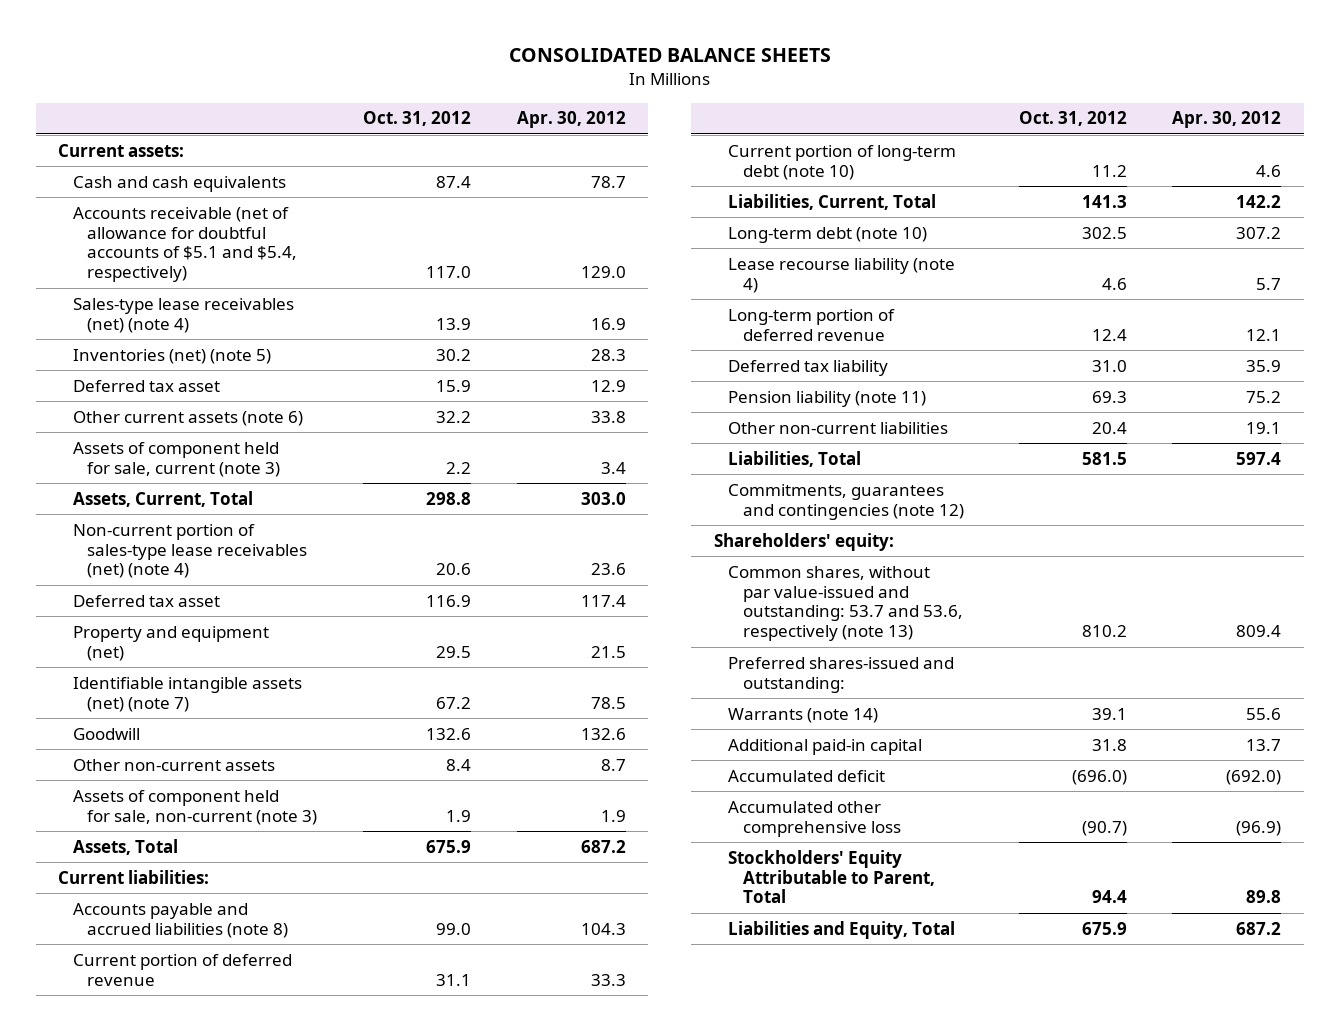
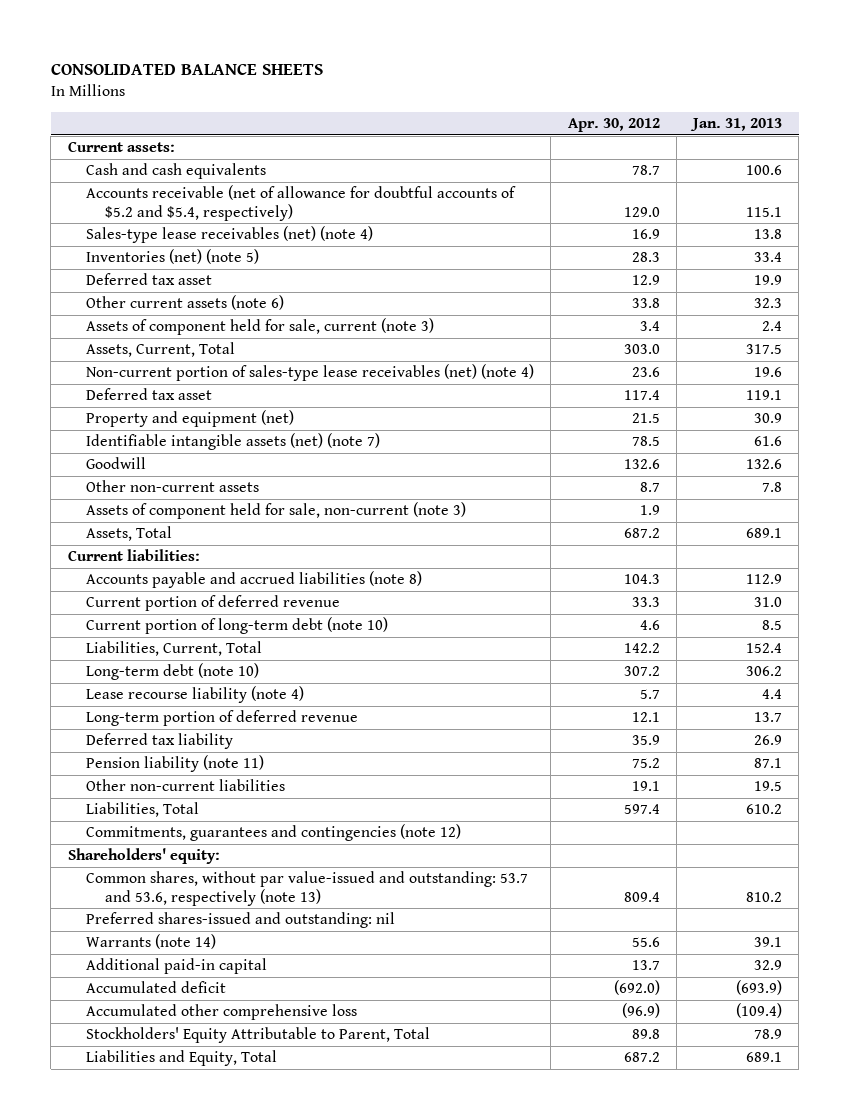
- | Oct. 31, 2012 | Apr. 30, 2012
+ | Apr. 30, 2012 | Jan. 31, 2013
- Accounts receivable (net of allowance for doubtful accounts of $5.1 and $5.4, respectively) | 117.0 | 129.0
+ Accounts receivable (net of allowance for doubtful accounts of $5.2 and $5.4, respectively) | 129.0 | 115.1
- Preferred shares-issued and outstanding:
+ Preferred shares-issued and outstanding: nil

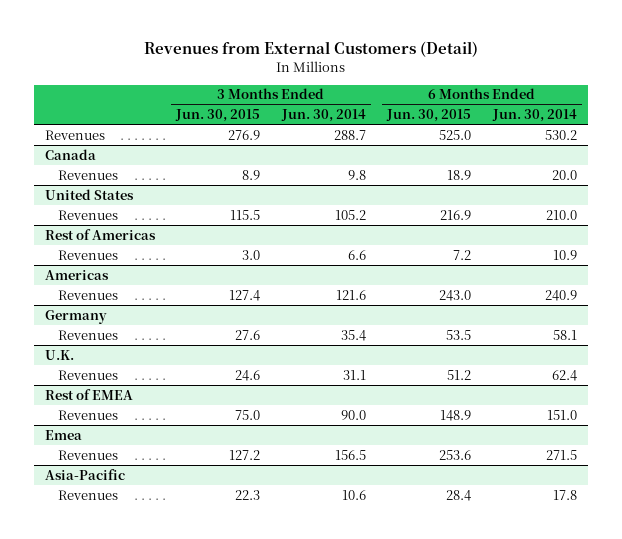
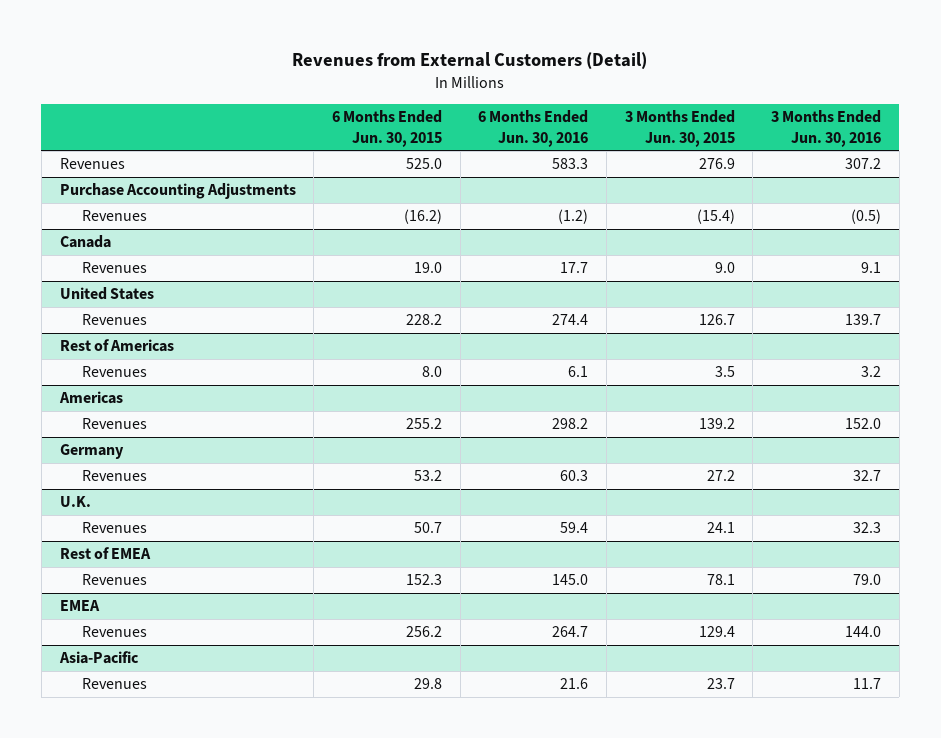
- | 3 Months Ended Jun. 30, 2015 | 3 Months Ended Jun. 30, 2014 | 6 Months Ended Jun. 30, 2015 | 6 Months Ended Jun. 30, 2014
+ | 6 Months Ended Jun. 30, 2015 | 6 Months Ended Jun. 30, 2016 | 3 Months Ended Jun. 30, 2015 | 3 Months Ended Jun. 30, 2016
+ Purchase Accounting Adjustments
+ Revenues | (16.2) | (1.2) | (15.4) | (0.5)
@ Canada
- Revenues | 8.9 | 9.8 | 18.9 | 20.0
+ Revenues | 19.0 | 17.7 | 9.0 | 9.1
@ United States
- Revenues | 115.5 | 105.2 | 216.9 | 210.0
+ Revenues | 228.2 | 274.4 | 126.7 | 139.7
@ Rest of Americas
- Revenues | 3.0 | 6.6 | 7.2 | 10.9
+ Revenues | 8.0 | 6.1 | 3.5 | 3.2
@ Americas
- Revenues | 127.4 | 121.6 | 243.0 | 240.9
+ Revenues | 255.2 | 298.2 | 139.2 | 152.0
@ Germany
- Revenues | 27.6 | 35.4 | 53.5 | 58.1
+ Revenues | 53.2 | 60.3 | 27.2 | 32.7
@ U.K.
- Revenues | 24.6 | 31.1 | 51.2 | 62.4
+ Revenues | 50.7 | 59.4 | 24.1 | 32.3
@ Rest of EMEA
- Revenues | 75.0 | 90.0 | 148.9 | 151.0
- Emea
- Revenues | 127.2 | 156.5 | 253.6 | 271.5
@ Rest of EMEA
+ Revenues | 152.3 | 145.0 | 78.1 | 79.0
+ EMEA
+ Revenues | 256.2 | 264.7 | 129.4 | 144.0
@ Asia-Pacific
- Revenues | 22.3 | 10.6 | 28.4 | 17.8
+ Revenues | 29.8 | 21.6 | 23.7 | 11.7

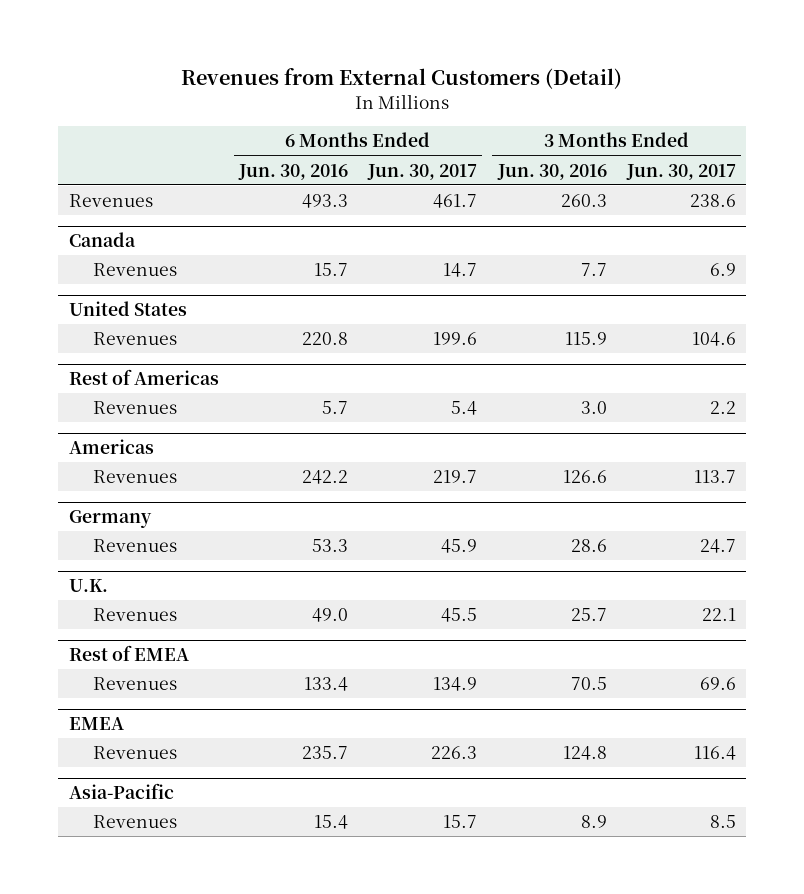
- | 6 Months Ended Jun. 30, 2015 | 6 Months Ended Jun. 30, 2016 | 3 Months Ended Jun. 30, 2015 | 3 Months Ended Jun. 30, 2016
+ | 6 Months Ended Jun. 30, 2016 | 6 Months Ended Jun. 30, 2017 | 3 Months Ended Jun. 30, 2016 | 3 Months Ended Jun. 30, 2017
- Revenues | 525.0 | 583.3 | 276.9 | 307.2
- Purchase Accounting Adjustments
- Revenues | (16.2) | (1.2) | (15.4) | (0.5)
+ Revenues | 493.3 | 461.7 | 260.3 | 238.6
@ Canada
- Revenues | 19.0 | 17.7 | 9.0 | 9.1
+ Revenues | 15.7 | 14.7 | 7.7 | 6.9
@ United States
- Revenues | 228.2 | 274.4 | 126.7 | 139.7
+ Revenues | 220.8 | 199.6 | 115.9 | 104.6
@ Rest of Americas
- Revenues | 8.0 | 6.1 | 3.5 | 3.2
+ Revenues | 5.7 | 5.4 | 3.0 | 2.2
@ Americas
- Revenues | 255.2 | 298.2 | 139.2 | 152.0
+ Revenues | 242.2 | 219.7 | 126.6 | 113.7
@ Germany
- Revenues | 53.2 | 60.3 | 27.2 | 32.7
+ Revenues | 53.3 | 45.9 | 28.6 | 24.7
@ U.K.
- Revenues | 50.7 | 59.4 | 24.1 | 32.3
+ Revenues | 49.0 | 45.5 | 25.7 | 22.1
@ Rest of EMEA
- Revenues | 152.3 | 145.0 | 78.1 | 79.0
+ Revenues | 133.4 | 134.9 | 70.5 | 69.6
@ EMEA
- Revenues | 256.2 | 264.7 | 129.4 | 144.0
+ Revenues | 235.7 | 226.3 | 124.8 | 116.4
@ Asia-Pacific
- Revenues | 29.8 | 21.6 | 23.7 | 11.7
+ Revenues | 15.4 | 15.7 | 8.9 | 8.5

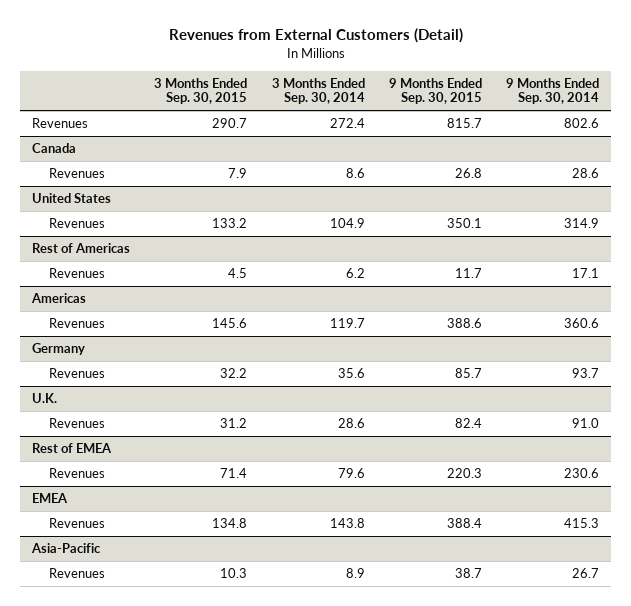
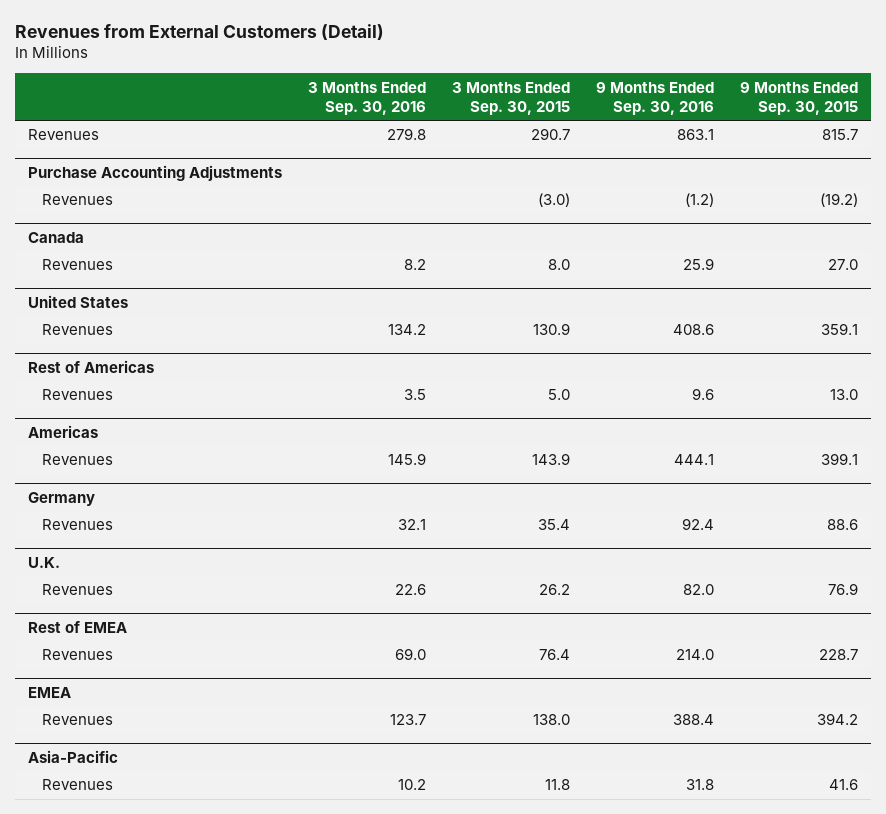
- | 3 Months Ended Sep. 30, 2015 | 3 Months Ended Sep. 30, 2014 | 9 Months Ended Sep. 30, 2015 | 9 Months Ended Sep. 30, 2014
+ | 3 Months Ended Sep. 30, 2016 | 3 Months Ended Sep. 30, 2015 | 9 Months Ended Sep. 30, 2016 | 9 Months Ended Sep. 30, 2015
+ Purchase Accounting Adjustments
+ Revenues | | (3.0) | (1.2) | (19.2)
@ Canada
- Revenues | 7.9 | 8.6 | 26.8 | 28.6
+ Revenues | 8.2 | 8.0 | 25.9 | 27.0
@ United States
- Revenues | 133.2 | 104.9 | 350.1 | 314.9
+ Revenues | 134.2 | 130.9 | 408.6 | 359.1
@ Rest of Americas
- Revenues | 4.5 | 6.2 | 11.7 | 17.1
+ Revenues | 3.5 | 5.0 | 9.6 | 13.0
@ Americas
- Revenues | 145.6 | 119.7 | 388.6 | 360.6
+ Revenues | 145.9 | 143.9 | 444.1 | 399.1
@ Germany
- Revenues | 32.2 | 35.6 | 85.7 | 93.7
+ Revenues | 32.1 | 35.4 | 92.4 | 88.6
@ U.K.
- Revenues | 31.2 | 28.6 | 82.4 | 91.0
+ Revenues | 22.6 | 26.2 | 82.0 | 76.9
@ Rest of EMEA
- Revenues | 71.4 | 79.6 | 220.3 | 230.6
+ Revenues | 69.0 | 76.4 | 214.0 | 228.7
@ EMEA
- Revenues | 134.8 | 143.8 | 388.4 | 415.3
+ Revenues | 123.7 | 138.0 | 388.4 | 394.2
@ Asia-Pacific
- Revenues | 10.3 | 8.9 | 38.7 | 26.7
+ Revenues | 10.2 | 11.8 | 31.8 | 41.6

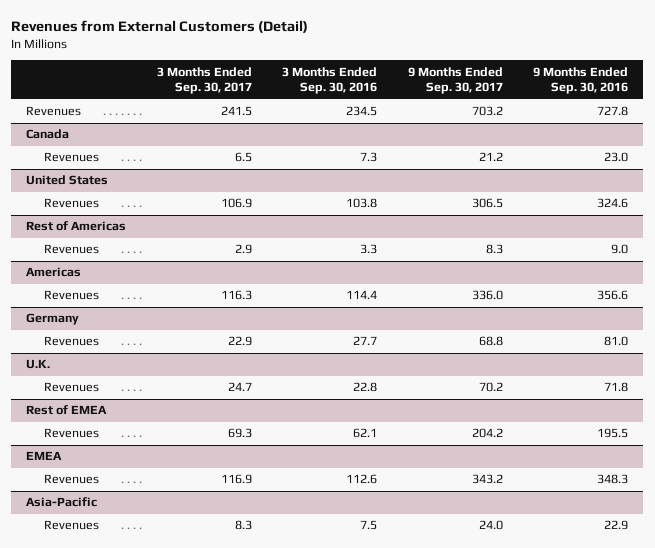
- | 3 Months Ended Sep. 30, 2016 | 3 Months Ended Sep. 30, 2015 | 9 Months Ended Sep. 30, 2016 | 9 Months Ended Sep. 30, 2015
+ | 3 Months Ended Sep. 30, 2017 | 3 Months Ended Sep. 30, 2016 | 9 Months Ended Sep. 30, 2017 | 9 Months Ended Sep. 30, 2016
- Revenues | 279.8 | 290.7 | 863.1 | 815.7
- Purchase Accounting Adjustments
- Revenues | | (3.0) | (1.2) | (19.2)
+ Revenues | 241.5 | 234.5 | 703.2 | 727.8
@ Canada
- Revenues | 8.2 | 8.0 | 25.9 | 27.0
+ Revenues | 6.5 | 7.3 | 21.2 | 23.0
@ United States
- Revenues | 134.2 | 130.9 | 408.6 | 359.1
+ Revenues | 106.9 | 103.8 | 306.5 | 324.6
@ Rest of Americas
- Revenues | 3.5 | 5.0 | 9.6 | 13.0
+ Revenues | 2.9 | 3.3 | 8.3 | 9.0
@ Americas
- Revenues | 145.9 | 143.9 | 444.1 | 399.1
+ Revenues | 116.3 | 114.4 | 336.0 | 356.6
@ Germany
- Revenues | 32.1 | 35.4 | 92.4 | 88.6
+ Revenues | 22.9 | 27.7 | 68.8 | 81.0
@ U.K.
- Revenues | 22.6 | 26.2 | 82.0 | 76.9
+ Revenues | 24.7 | 22.8 | 70.2 | 71.8
@ Rest of EMEA
- Revenues | 69.0 | 76.4 | 214.0 | 228.7
+ Revenues | 69.3 | 62.1 | 204.2 | 195.5
@ EMEA
- Revenues | 123.7 | 138.0 | 388.4 | 394.2
+ Revenues | 116.9 | 112.6 | 343.2 | 348.3
@ Asia-Pacific
- Revenues | 10.2 | 11.8 | 31.8 | 41.6
+ Revenues | 8.3 | 7.5 | 24.0 | 22.9

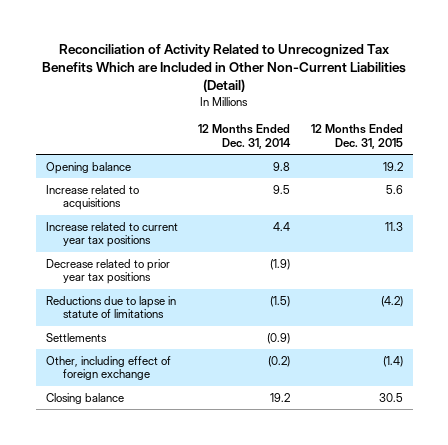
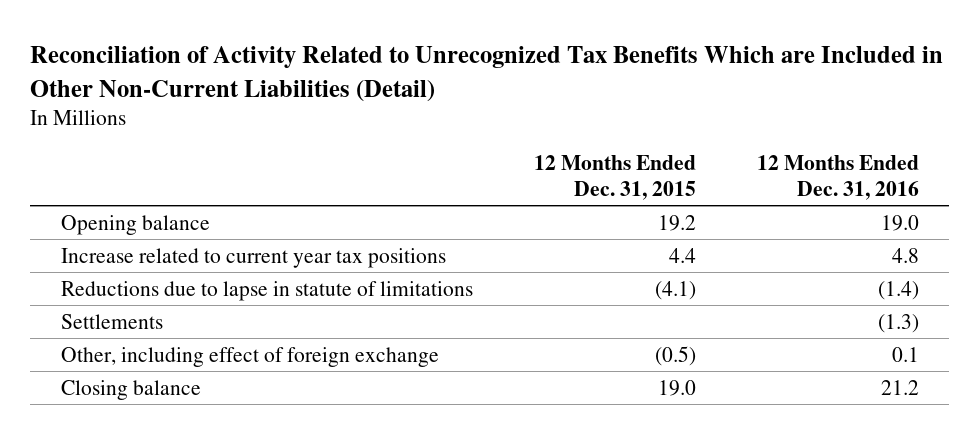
- | 12 Months Ended Dec. 31, 2014 | 12 Months Ended Dec. 31, 2015
+ | 12 Months Ended Dec. 31, 2015 | 12 Months Ended Dec. 31, 2016
- Increase related to acquisitions | 9.5 | 5.6
- Increase related to current year tax positions | 4.4 | 11.3
- Decrease related to prior year tax positions | (1.9) |
- Reductions due to lapse in statute of limitations | (1.5) | (4.2)
+ Increase related to current year tax positions | 4.4 | 4.8
+ Reductions due to lapse in statute of limitations | (4.1) | (1.4)
- Other, including effect of foreign exchange | (0.2) | (1.4)
- Closing balance | 19.2 | 30.5
+ Other, including effect of foreign exchange | (0.5) | 0.1
+ Closing balance | 19.0 | 21.2

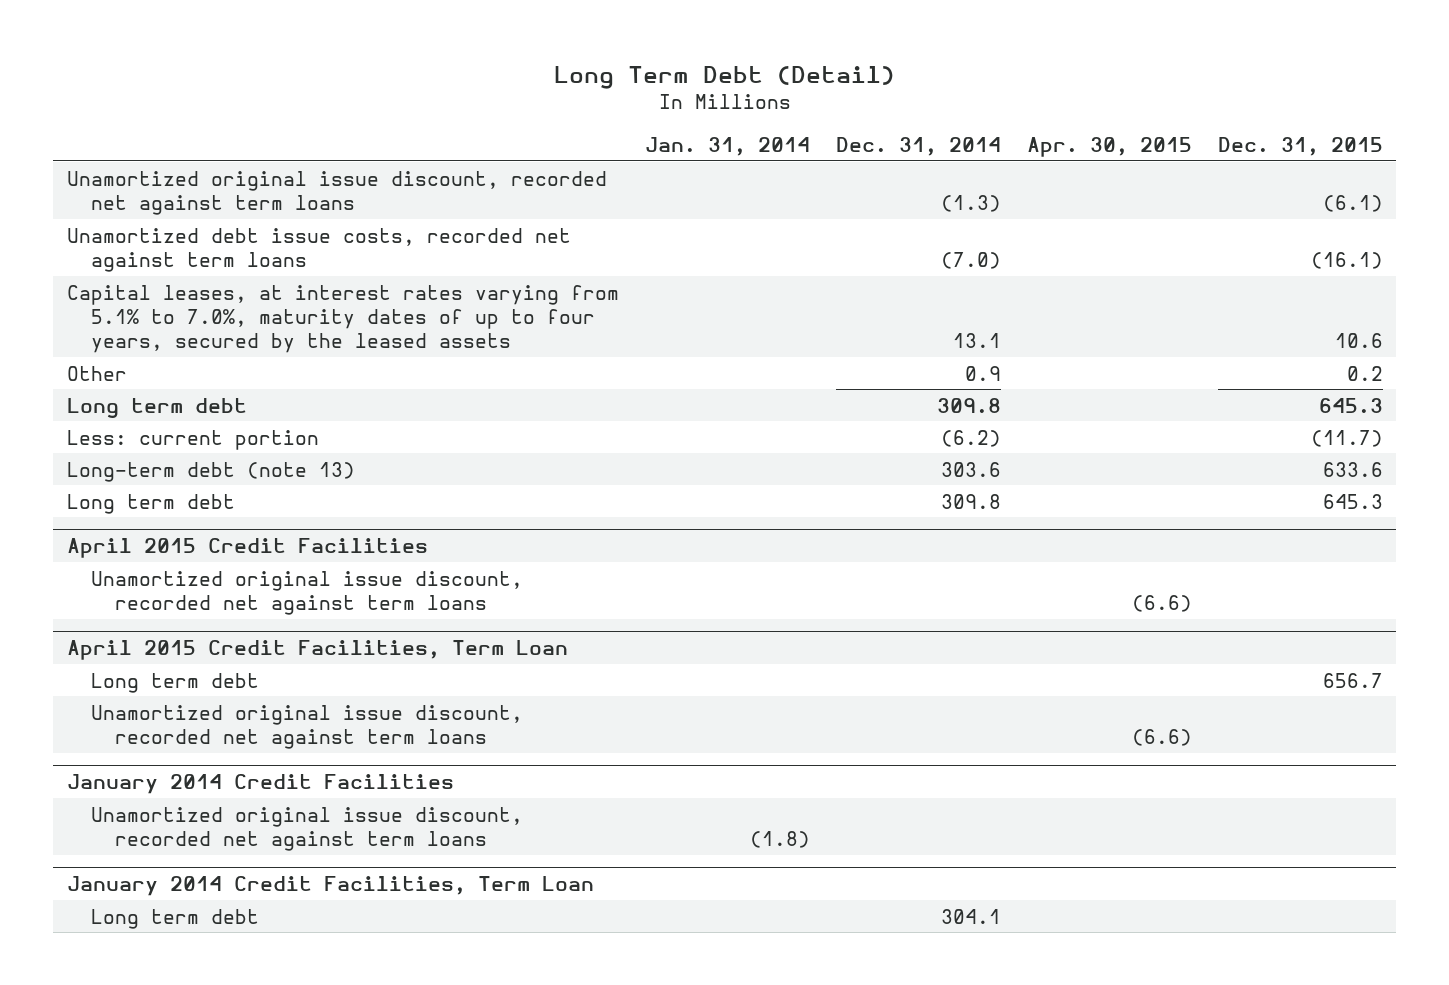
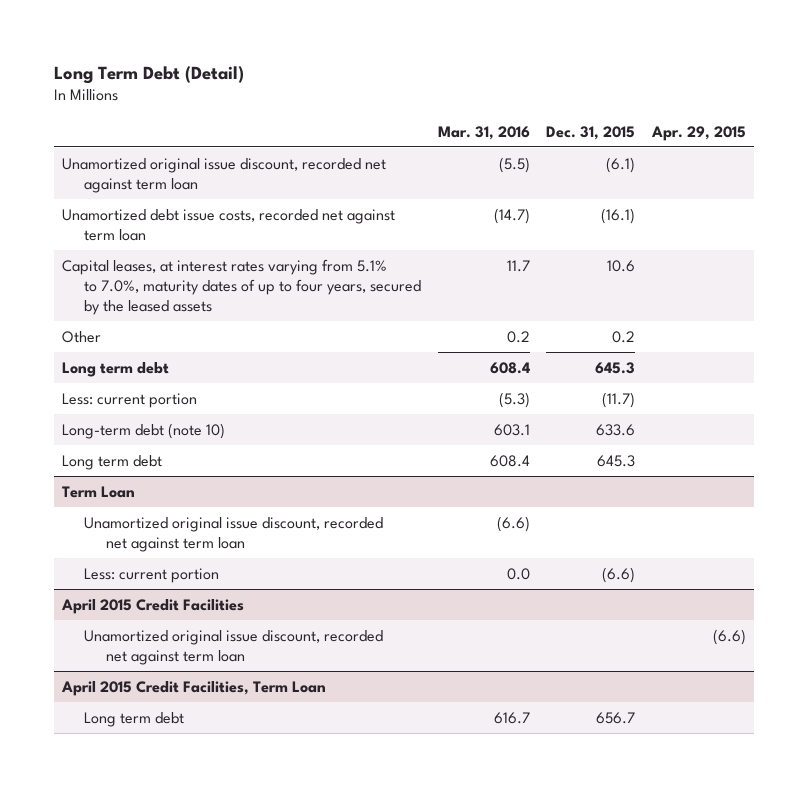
- | Jan. 31, 2014 | Dec. 31, 2014 | Apr. 30, 2015 | Dec. 31, 2015
+ | Mar. 31, 2016 | Dec. 31, 2015 | Apr. 29, 2015
- Unamortized original issue discount, recorded net against term loans | | (1.3) | | (6.1)
- Unamortized debt issue costs, recorded net against term loans | | (7.0) | | (16.1)
+ Unamortized original issue discount, recorded net against term loan | (5.5) | (6.1) |
+ Unamortized debt issue costs, recorded net against term loan | (14.7) | (16.1) |
- Long-term debt (note 13) | | 303.6 | | 633.6
+ Long-term debt (note 10) | 603.1 | 633.6 |
+ Term Loan
+ Unamortized original issue discount, recorded net against term loan | (6.6) | |
+ Less: current portion | 0.0 | (6.6) |
@ April 2015 Credit Facilities
- Unamortized original issue discount, recorded net against term loans | | | (6.6) |
+ Unamortized original issue discount, recorded net against term loan | | | (6.6)
@ April 2015 Credit Facilities, Term Loan
- Unamortized original issue discount, recorded net against term loans | | | (6.6) |
- January 2014 Credit Facilities
- Unamortized original issue discount, recorded net against term loans | (1.8) | | |
- January 2014 Credit Facilities, Term Loan
- Long term debt | | 304.1 | |

